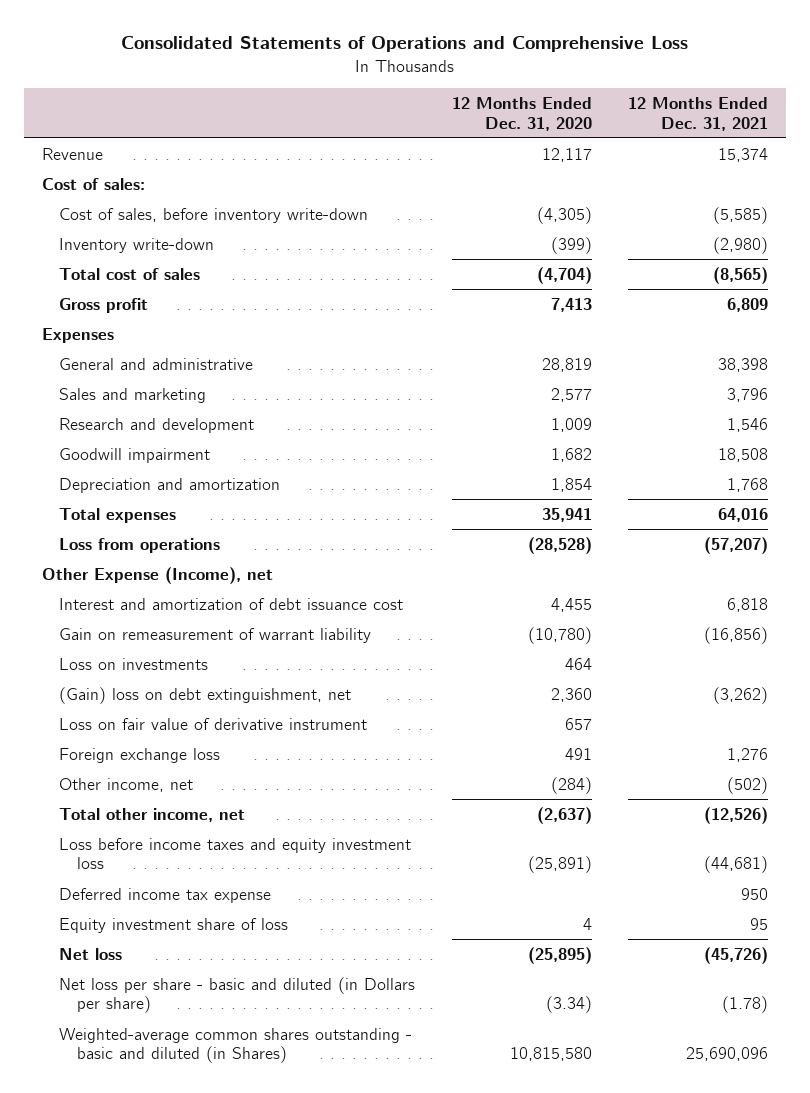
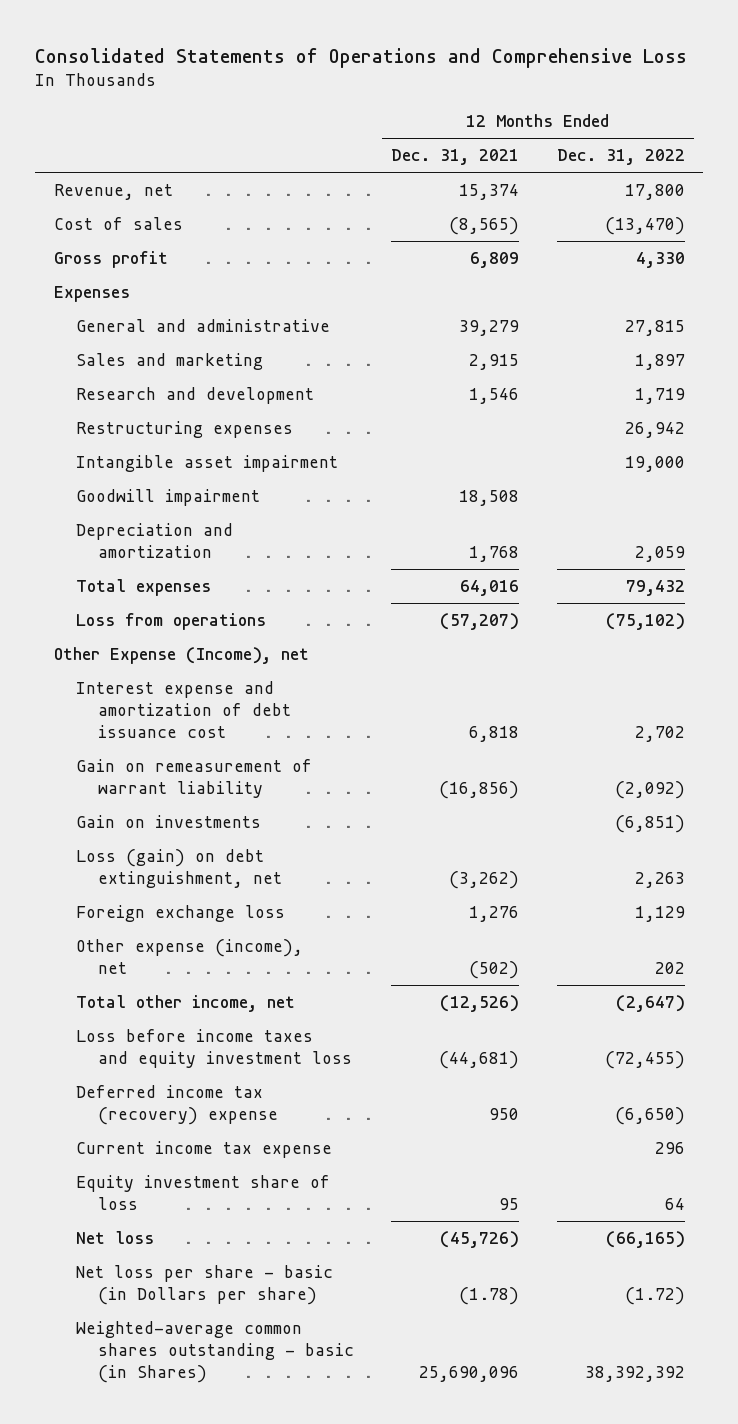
- | 12 Months Ended Dec. 31, 2020 | 12 Months Ended Dec. 31, 2021
+ | 12 Months Ended Dec. 31, 2021 | 12 Months Ended Dec. 31, 2022
- Revenue | 12,117 | 15,374
- Cost of sales:
- Cost of sales, before inventory write-down | (4,305) | (5,585)
- Inventory write-down | (399) | (2,980)
- Total cost of sales | (4,704) | (8,565)
+ Revenue, net | 15,374 | 17,800
+ Cost of sales | (8,565) | (13,470)
- General and administrative | 28,819 | 38,398
- Sales and marketing | 2,577 | 3,796
+ General and administrative | 39,279 | 27,815
+ Sales and marketing | 2,915 | 1,897
+ Restructuring expenses | | 26,942
+ Intangible asset impairment | | 19,000
- Interest and amortization of debt issuance cost | 4,455 | 6,818
+ Interest expense and amortization of debt issuance cost | 6,818 | 2,702
- Loss on investments | 464 |
- (Gain) loss on debt extinguishment, net | 2,360 | (3,262)
- Loss on fair value of derivative instrument | 657 |
+ Gain on investments | | (6,851)
+ Loss (gain) on debt extinguishment, net | (3,262) | 2,263
- Other income, net | (284) | (502)
+ Other expense (income), net | (502) | 202
- Deferred income tax expense | | 950
+ Deferred income tax (recovery) expense | 950 | (6,650)
+ Current income tax expense | | 296
- Net loss per share - basic and diluted (in Dollars per share) | (3.34) | (1.78)
- Weighted-average common shares outstanding - basic and diluted (in Shares) | 10,815,580 | 25,690,096
+ Net loss per share - basic (in Dollars per share) | (1.78) | (1.72)
+ Weighted-average common shares outstanding - basic (in Shares) | 25,690,096 | 38,392,392

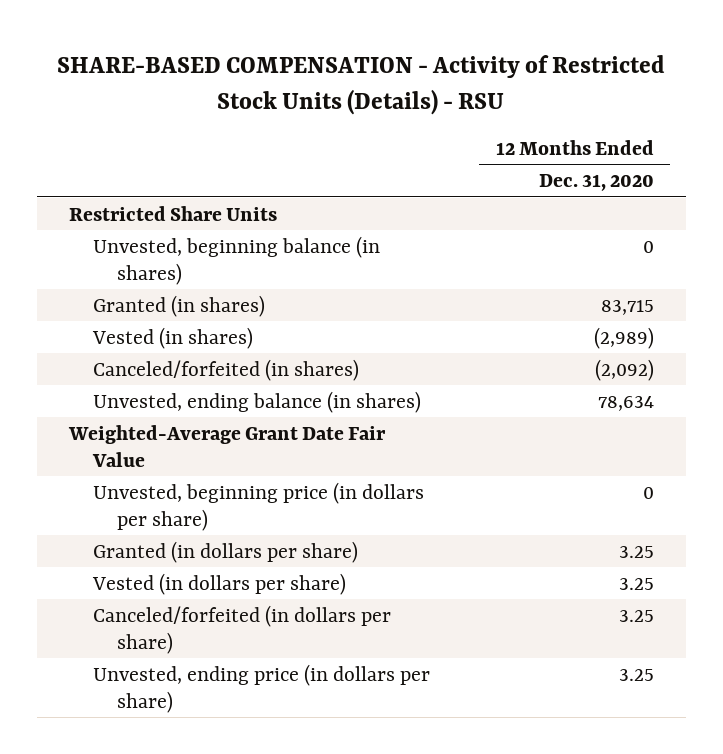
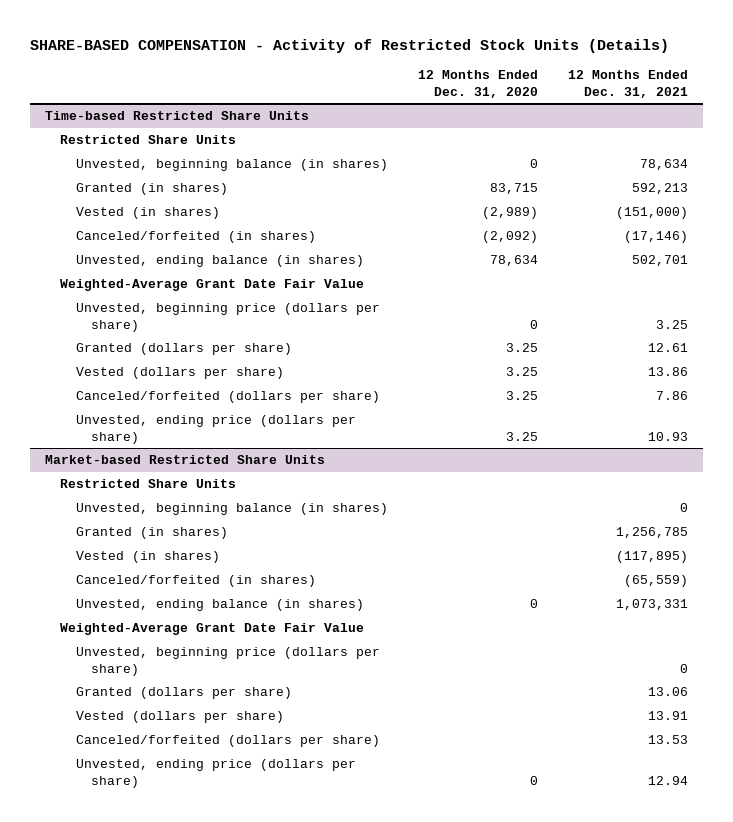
- SHARE-BASED COMPENSATION - Activity of Restricted Stock Units (Details) - RSU
+ SHARE-BASED COMPENSATION - Activity of Restricted Stock Units (Details)
- | 12 Months Ended Dec. 31, 2020
+ | 12 Months Ended Dec. 31, 2020 | 12 Months Ended Dec. 31, 2021
+ Time-based Restricted Share Units
- Unvested, beginning price (in dollars per share) | 0
- Granted (in dollars per share) | 3.25
- Vested (in dollars per share) | 3.25
- Canceled/forfeited (in dollars per share) | 3.25
- Unvested, ending price (in dollars per share) | 3.25
+ Unvested, beginning price (dollars per share) | 0 | 3.25
+ Granted (dollars per share) | 3.25 | 12.61
+ Vested (dollars per share) | 3.25 | 13.86
+ Canceled/forfeited (dollars per share) | 3.25 | 7.86
+ Unvested, ending price (dollars per share) | 3.25 | 10.93
+ Market-based Restricted Share Units
+ Restricted Share Units
+ Unvested, beginning balance (in shares) | | 0
+ Granted (in shares) | | 1,256,785
+ Vested (in shares) | | (117,895)
+ Canceled/forfeited (in shares) | | (65,559)
+ Unvested, ending balance (in shares) | 0 | 1,073,331
+ Weighted-Average Grant Date Fair Value
+ Unvested, beginning price (dollars per share) | | 0
+ Granted (dollars per share) | | 13.06
+ Vested (dollars per share) | | 13.91
+ Canceled/forfeited (dollars per share) | | 13.53
+ Unvested, ending price (dollars per share) | 0 | 12.94

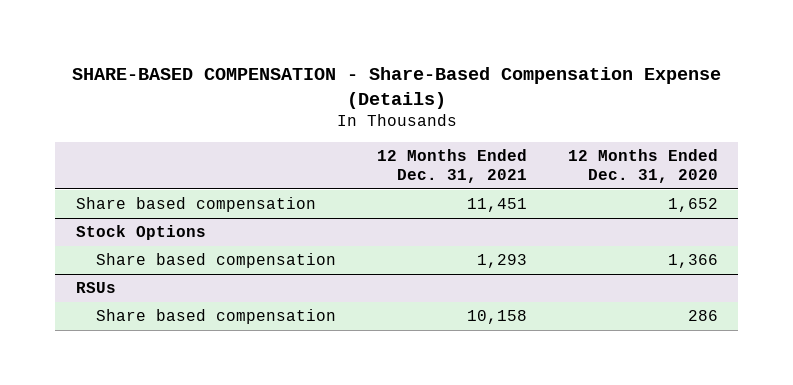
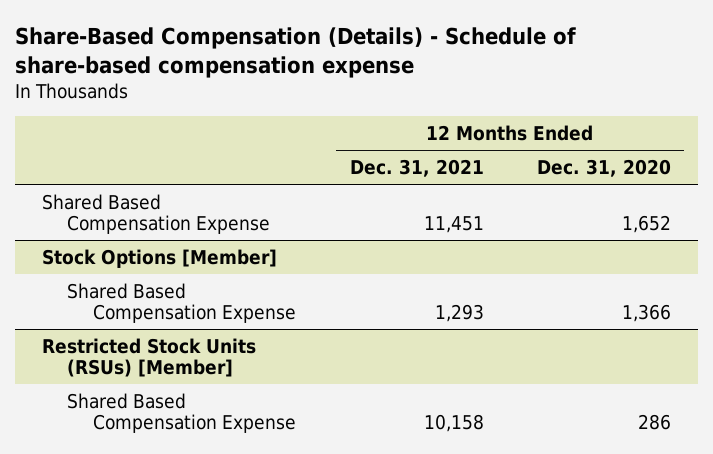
- SHARE-BASED COMPENSATION - Share-Based Compensation Expense (Details)
+ Share-Based Compensation (Details) - Schedule of share-based compensation expense
- Share based compensation | 11,451 | 1,652
- Stock Options
- Share based compensation | 1,293 | 1,366
- RSUs
- Share based compensation | 10,158 | 286
+ Shared Based Compensation Expense | 11,451 | 1,652
+ Stock Options [Member]
+ Shared Based Compensation Expense | 1,293 | 1,366
+ Restricted Stock Units (RSUs) [Member]
+ Shared Based Compensation Expense | 10,158 | 286

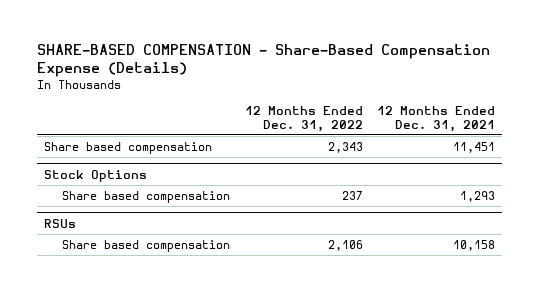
- Share-Based Compensation (Details) - Schedule of share-based compensation expense
+ SHARE-BASED COMPENSATION - Share-Based Compensation Expense (Details)
- | 12 Months Ended Dec. 31, 2021 | 12 Months Ended Dec. 31, 2020
+ | 12 Months Ended Dec. 31, 2022 | 12 Months Ended Dec. 31, 2021
- Shared Based Compensation Expense | 11,451 | 1,652
- Stock Options [Member]
- Shared Based Compensation Expense | 1,293 | 1,366
- Restricted Stock Units (RSUs) [Member]
- Shared Based Compensation Expense | 10,158 | 286
+ Share based compensation | 2,343 | 11,451
+ Stock Options
+ Share based compensation | 237 | 1,293
+ RSUs
+ Share based compensation | 2,106 | 10,158

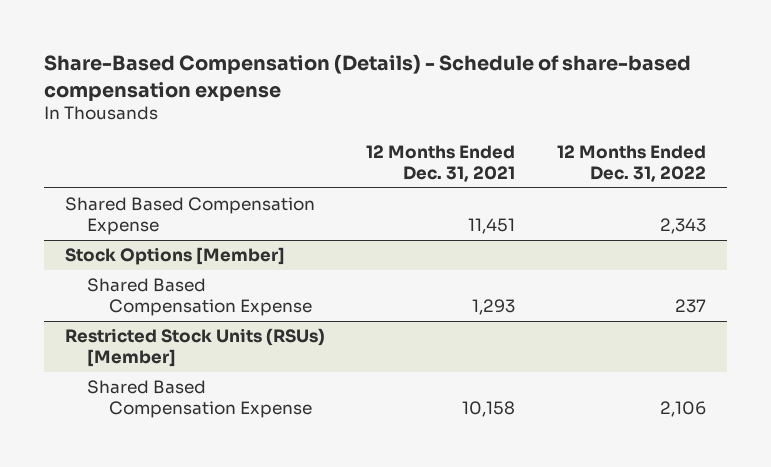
- SHARE-BASED COMPENSATION - Share-Based Compensation Expense (Details)
+ Share-Based Compensation (Details) - Schedule of share-based compensation expense
- | 12 Months Ended Dec. 31, 2022 | 12 Months Ended Dec. 31, 2021
+ | 12 Months Ended Dec. 31, 2021 | 12 Months Ended Dec. 31, 2022
- Share based compensation | 2,343 | 11,451
- Stock Options
- Share based compensation | 237 | 1,293
- RSUs
- Share based compensation | 2,106 | 10,158
+ Shared Based Compensation Expense | 11,451 | 2,343
+ Stock Options [Member]
+ Shared Based Compensation Expense | 1,293 | 237
+ Restricted Stock Units (RSUs) [Member]
+ Shared Based Compensation Expense | 10,158 | 2,106

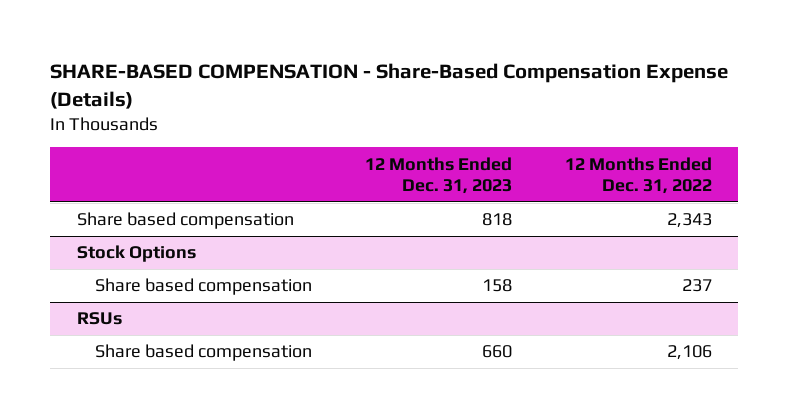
- Share-Based Compensation (Details) - Schedule of share-based compensation expense
+ SHARE-BASED COMPENSATION - Share-Based Compensation Expense (Details)
- | 12 Months Ended Dec. 31, 2021 | 12 Months Ended Dec. 31, 2022
+ | 12 Months Ended Dec. 31, 2023 | 12 Months Ended Dec. 31, 2022
- Shared Based Compensation Expense | 11,451 | 2,343
- Stock Options [Member]
- Shared Based Compensation Expense | 1,293 | 237
- Restricted Stock Units (RSUs) [Member]
- Shared Based Compensation Expense | 10,158 | 2,106
+ Share based compensation | 818 | 2,343
+ Stock Options
+ Share based compensation | 158 | 237
+ RSUs
+ Share based compensation | 660 | 2,106

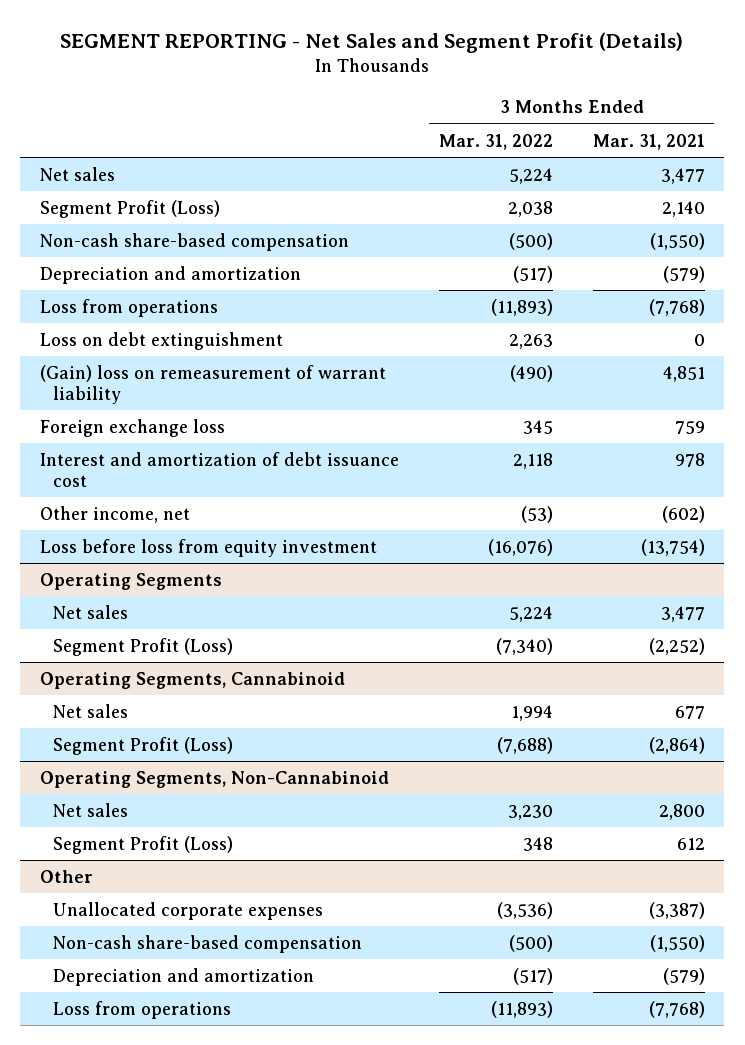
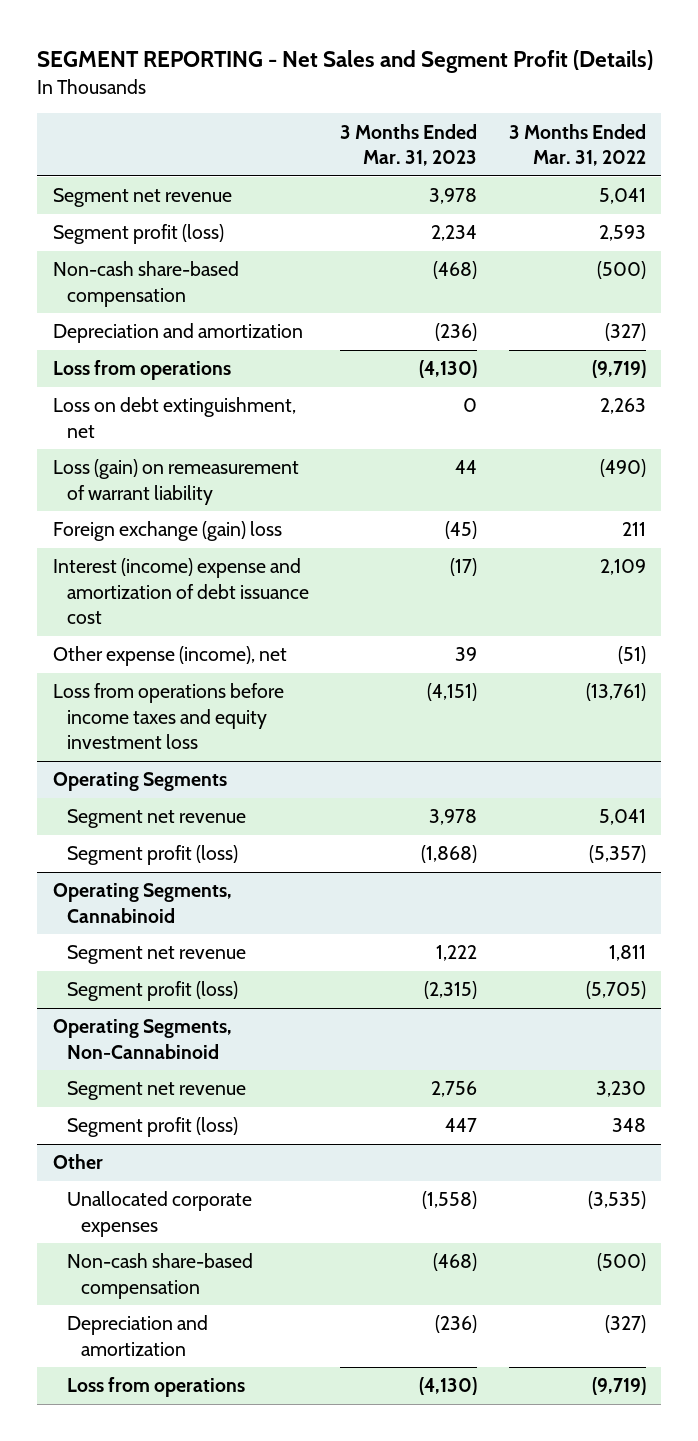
- | 3 Months Ended Mar. 31, 2022 | 3 Months Ended Mar. 31, 2021
+ | 3 Months Ended Mar. 31, 2023 | 3 Months Ended Mar. 31, 2022
- Net sales | 5,224 | 3,477
- Segment Profit (Loss) | 2,038 | 2,140
+ Segment net revenue | 3,978 | 5,041
+ Segment profit (loss) | 2,234 | 2,593
- Depreciation and amortization | (517) | (579)
- Loss from operations | (11,893) | (7,768)
- Loss on debt extinguishment | 2,263 | 0
- (Gain) loss on remeasurement of warrant liability | (490) | 4,851
- Foreign exchange loss | 345 | 759
- Interest and amortization of debt issuance cost | 2,118 | 978
- Other income, net | (53) | (602)
- Loss before loss from equity investment | (16,076) | (13,754)
+ Depreciation and amortization | (236) | (327)
+ Loss from operations | (4,130) | (9,719)
+ Loss on debt extinguishment, net | 0 | 2,263
+ Loss (gain) on remeasurement of warrant liability | 44 | (490)
+ Foreign exchange (gain) loss | (45) | 211
+ Interest (income) expense and amortization of debt issuance cost | (17) | 2,109
+ Other expense (income), net | 39 | (51)
+ Loss from operations before income taxes and equity investment loss | (4,151) | (13,761)
@ Operating Segments
- Net sales | 5,224 | 3,477
- Segment Profit (Loss) | (7,340) | (2,252)
+ Segment net revenue | 3,978 | 5,041
+ Segment profit (loss) | (1,868) | (5,357)
@ Operating Segments, Cannabinoid
- Net sales | 1,994 | 677
- Segment Profit (Loss) | (7,688) | (2,864)
+ Segment net revenue | 1,222 | 1,811
+ Segment profit (loss) | (2,315) | (5,705)
@ Operating Segments, Non-Cannabinoid
- Net sales | 3,230 | 2,800
- Segment Profit (Loss) | 348 | 612
+ Segment net revenue | 2,756 | 3,230
+ Segment profit (loss) | 447 | 348
@ Other
- Unallocated corporate expenses | (3,536) | (3,387)
+ Unallocated corporate expenses | (1,558) | (3,535)
- Depreciation and amortization | (517) | (579)
- Loss from operations | (11,893) | (7,768)
+ Depreciation and amortization | (236) | (327)
+ Loss from operations | (4,130) | (9,719)

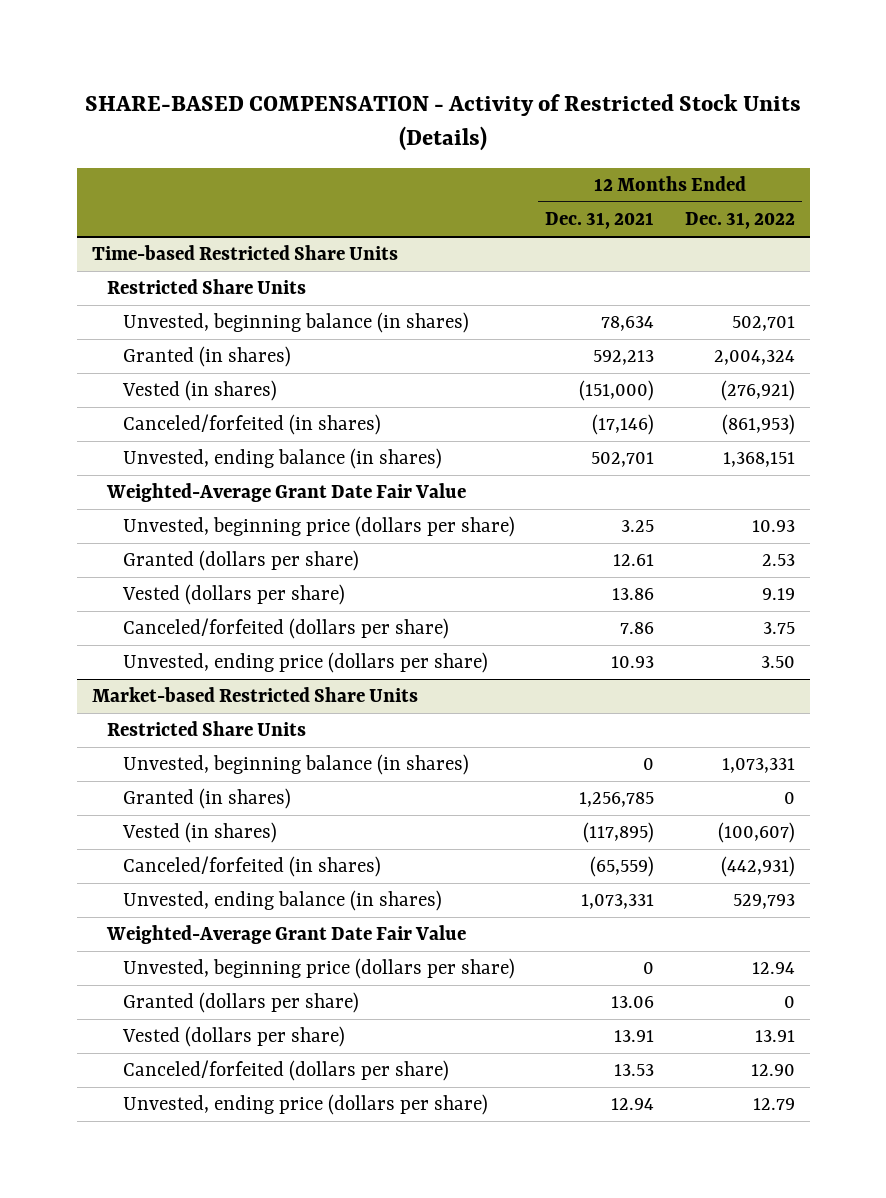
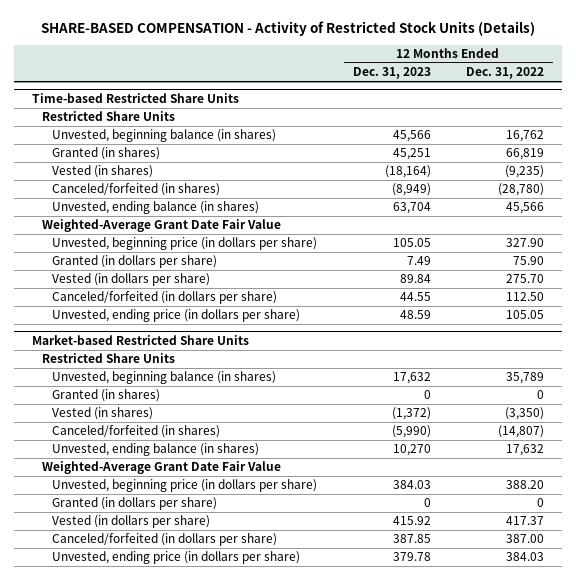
- | 12 Months Ended Dec. 31, 2021 | 12 Months Ended Dec. 31, 2022
+ | 12 Months Ended Dec. 31, 2023 | 12 Months Ended Dec. 31, 2022
@ Time-based Restricted Share Units
- Unvested, beginning balance (in shares) | 78,634 | 502,701
- Granted (in shares) | 592,213 | 2,004,324
- Vested (in shares) | (151,000) | (276,921)
- Canceled/forfeited (in shares) | (17,146) | (861,953)
- Unvested, ending balance (in shares) | 502,701 | 1,368,151
+ Unvested, beginning balance (in shares) | 45,566 | 16,762
+ Granted (in shares) | 45,251 | 66,819
+ Vested (in shares) | (18,164) | (9,235)
+ Canceled/forfeited (in shares) | (8,949) | (28,780)
+ Unvested, ending balance (in shares) | 63,704 | 45,566
- Unvested, beginning price (dollars per share) | 3.25 | 10.93
- Granted (dollars per share) | 12.61 | 2.53
- Vested (dollars per share) | 13.86 | 9.19
- Canceled/forfeited (dollars per share) | 7.86 | 3.75
- Unvested, ending price (dollars per share) | 10.93 | 3.50
+ Unvested, beginning price (in dollars per share) | 105.05 | 327.90
+ Granted (in dollars per share) | 7.49 | 75.90
+ Vested (in dollars per share) | 89.84 | 275.70
+ Canceled/forfeited (in dollars per share) | 44.55 | 112.50
+ Unvested, ending price (in dollars per share) | 48.59 | 105.05
@ Market-based Restricted Share Units
- Unvested, beginning balance (in shares) | 0 | 1,073,331
+ Unvested, beginning balance (in shares) | 17,632 | 35,789
- Vested (in shares) | (117,895) | (100,607)
- Canceled/forfeited (in shares) | (65,559) | (442,931)
- Unvested, ending balance (in shares) | 1,073,331 | 529,793
+ Vested (in shares) | (1,372) | (3,350)
+ Canceled/forfeited (in shares) | (5,990) | (14,807)
+ Unvested, ending balance (in shares) | 10,270 | 17,632
- Unvested, beginning price (dollars per share) | 0 | 12.94
- Granted (dollars per share) | 13.06 | 0
- Vested (dollars per share) | 13.91 | 13.91
- Canceled/forfeited (dollars per share) | 13.53 | 12.90
- Unvested, ending price (dollars per share) | 12.94 | 12.79
+ Unvested, beginning price (in dollars per share) | 384.03 | 388.20
+ Granted (in dollars per share) | 0 | 0
+ Vested (in dollars per share) | 415.92 | 417.37
+ Canceled/forfeited (in dollars per share) | 387.85 | 387.00
+ Unvested, ending price (in dollars per share) | 379.78 | 384.03

